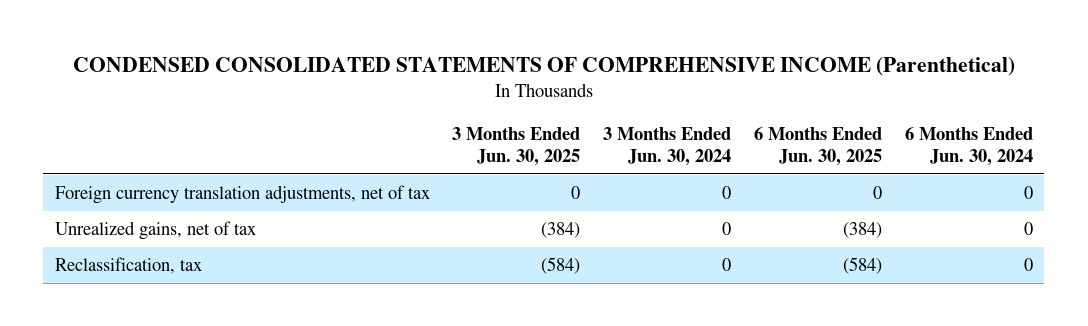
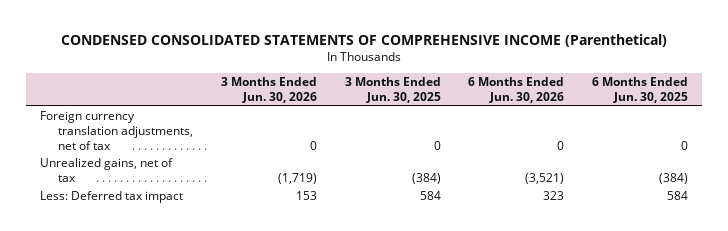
- | 3 Months Ended Jun. 30, 2025 | 3 Months Ended Jun. 30, 2024 | 6 Months Ended Jun. 30, 2025 | 6 Months Ended Jun. 30, 2024
+ | 3 Months Ended Jun. 30, 2026 | 3 Months Ended Jun. 30, 2025 | 6 Months Ended Jun. 30, 2026 | 6 Months Ended Jun. 30, 2025
- Reclassification, tax | (584) | 0 | (584) | 0
+ Less: Deferred tax impact | 153 | 584 | 323 | 584

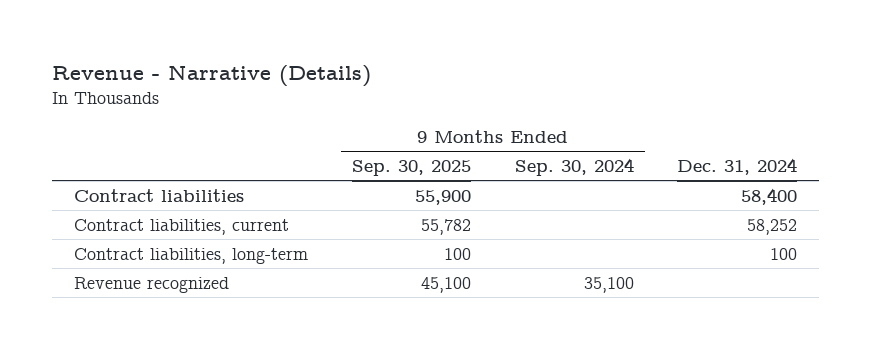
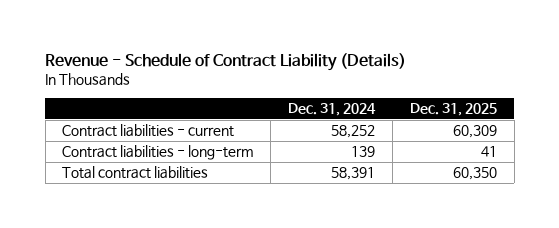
- Revenue - Narrative (Details)
+ Revenue - Schedule of Contract Liability (Details)
- | 9 Months Ended Sep. 30, 2025 | 9 Months Ended Sep. 30, 2024 | Dec. 31, 2024
+ | Dec. 31, 2024 | Dec. 31, 2025
- Contract liabilities | 55,900 | | 58,400
- Contract liabilities, current | 55,782 | | 58,252
- Contract liabilities, long-term | 100 | | 100
- Revenue recognized | 45,100 | 35,100 |
+ Contract liabilities - current | 58,252 | 60,309
+ Contract liabilities - long-term | 139 | 41
+ Total contract liabilities | 58,391 | 60,350

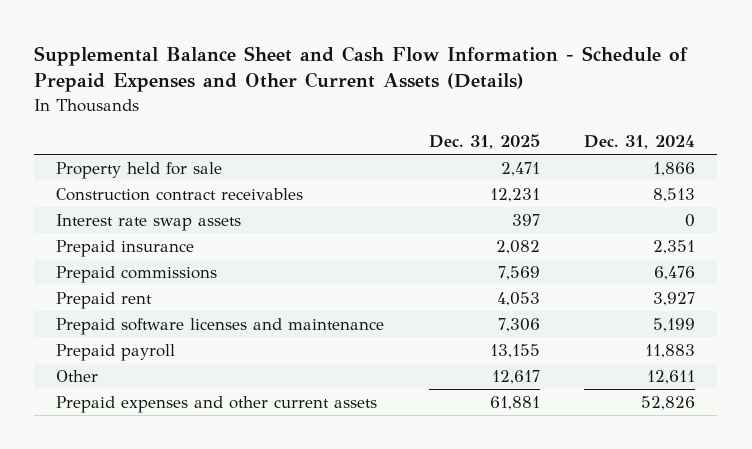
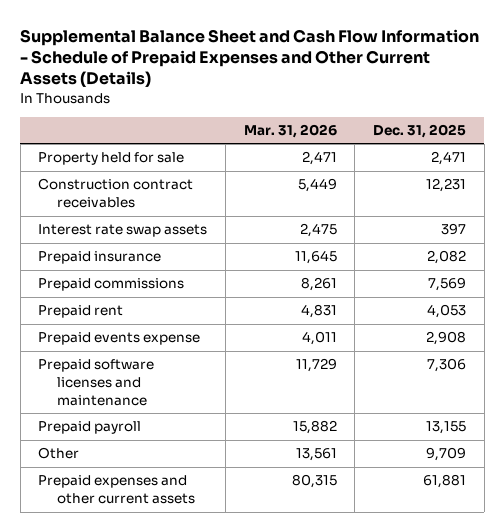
- | Dec. 31, 2025 | Dec. 31, 2024
+ | Mar. 31, 2026 | Dec. 31, 2025
+ Prepaid events expense | 4,011 | 2,908
- Other | 12,617 | 12,611
+ Other | 13,561 | 9,709

